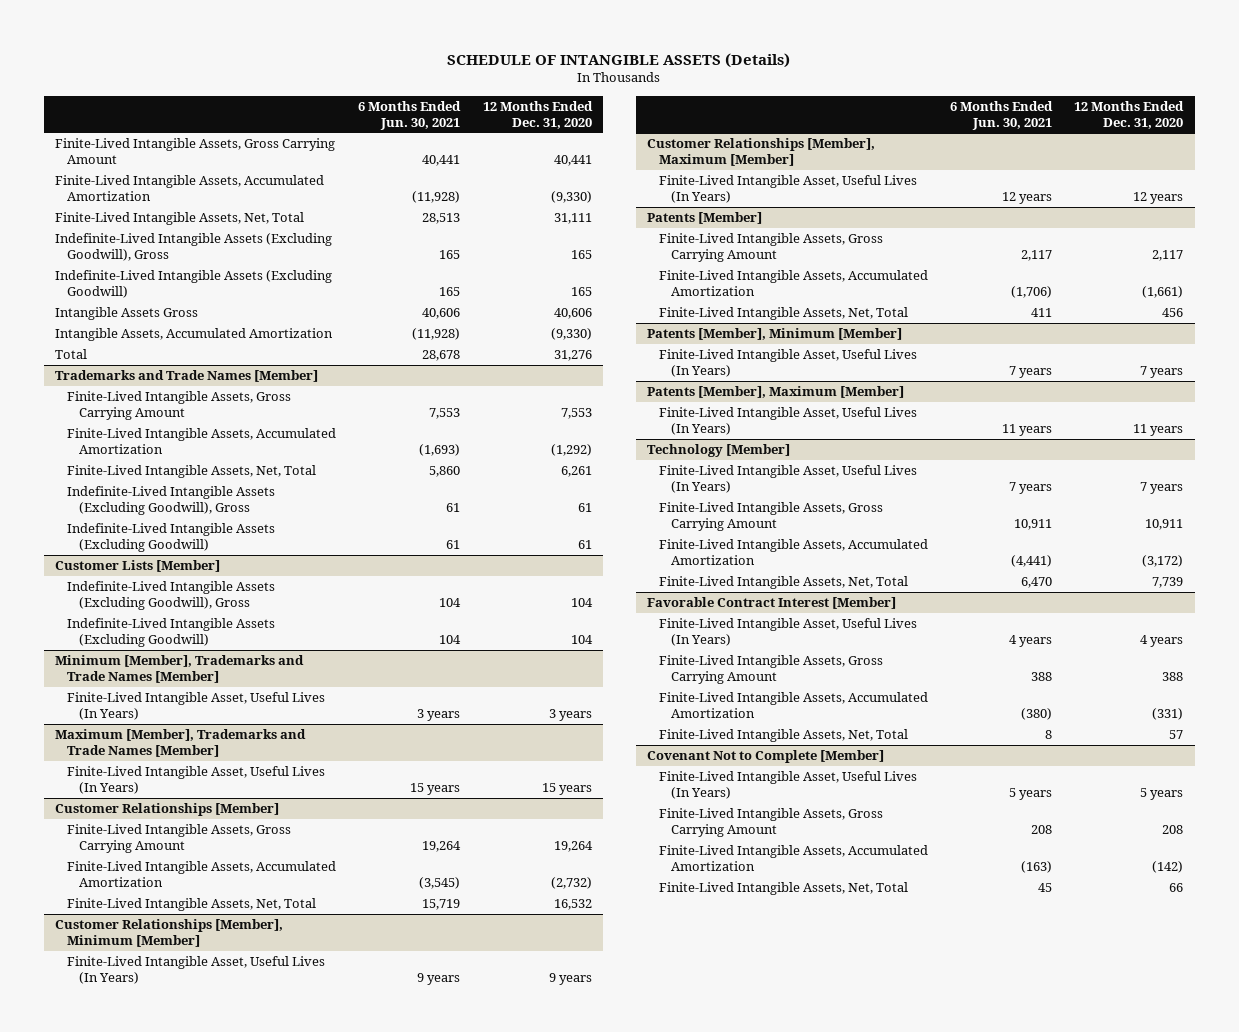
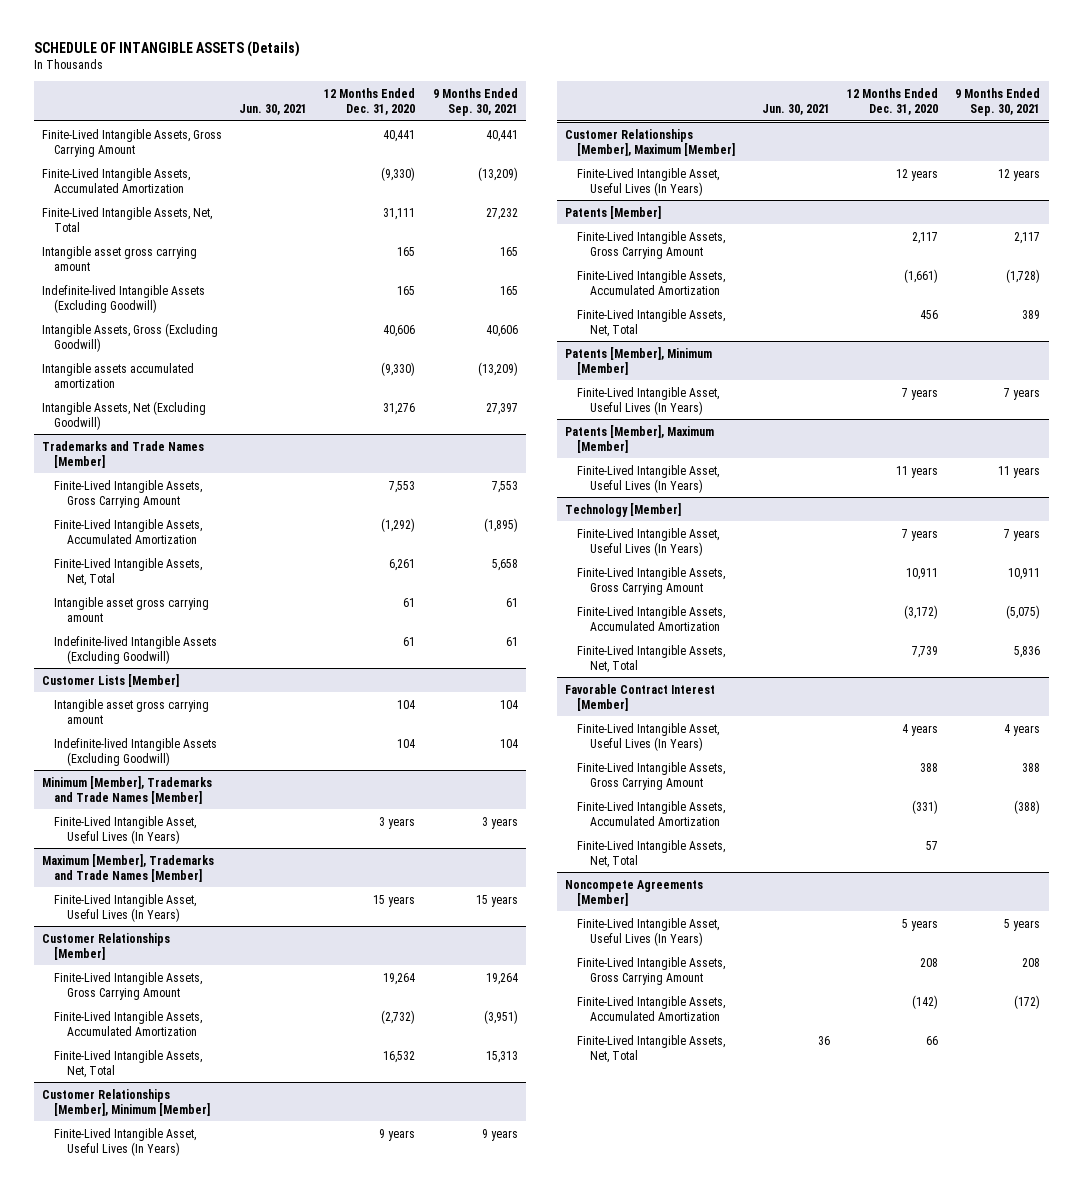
- | 6 Months Ended Jun. 30, 2021 | 12 Months Ended Dec. 31, 2020
+ | Jun. 30, 2021 | 12 Months Ended Dec. 31, 2020 | 9 Months Ended Sep. 30, 2021
- Indefinite-Lived Intangible Assets (Excluding Goodwill), Gross | 165 | 165
- Indefinite-Lived Intangible Assets (Excluding Goodwill) | 165 | 165
- Intangible Assets Gross | 40,606 | 40,606
- Intangible Assets, Accumulated Amortization | (11,928) | (9,330)
- Total | 28,678 | 31,276
+ Intangible asset gross carrying amount | | 165 | 165
+ Indefinite-lived Intangible Assets (Excluding Goodwill) | | 165 | 165
+ Intangible Assets, Gross (Excluding Goodwill) | | 40,606 | 40,606
+ Intangible assets accumulated amortization | | (9,330) | (13,209)
+ Intangible Assets, Net (Excluding Goodwill) | | 31,276 | 27,397
@ Trademarks and Trade Names [Member]
- Indefinite-Lived Intangible Assets (Excluding Goodwill), Gross | 61 | 61
- Indefinite-Lived Intangible Assets (Excluding Goodwill) | 61 | 61
+ Intangible asset gross carrying amount | | 61 | 61
+ Indefinite-lived Intangible Assets (Excluding Goodwill) | | 61 | 61
@ Customer Lists [Member]
- Indefinite-Lived Intangible Assets (Excluding Goodwill), Gross | 104 | 104
- Indefinite-Lived Intangible Assets (Excluding Goodwill) | 104 | 104
+ Intangible asset gross carrying amount | | 104 | 104
+ Indefinite-lived Intangible Assets (Excluding Goodwill) | | 104 | 104
- Covenant Not to Complete [Member]
+ Noncompete Agreements [Member]

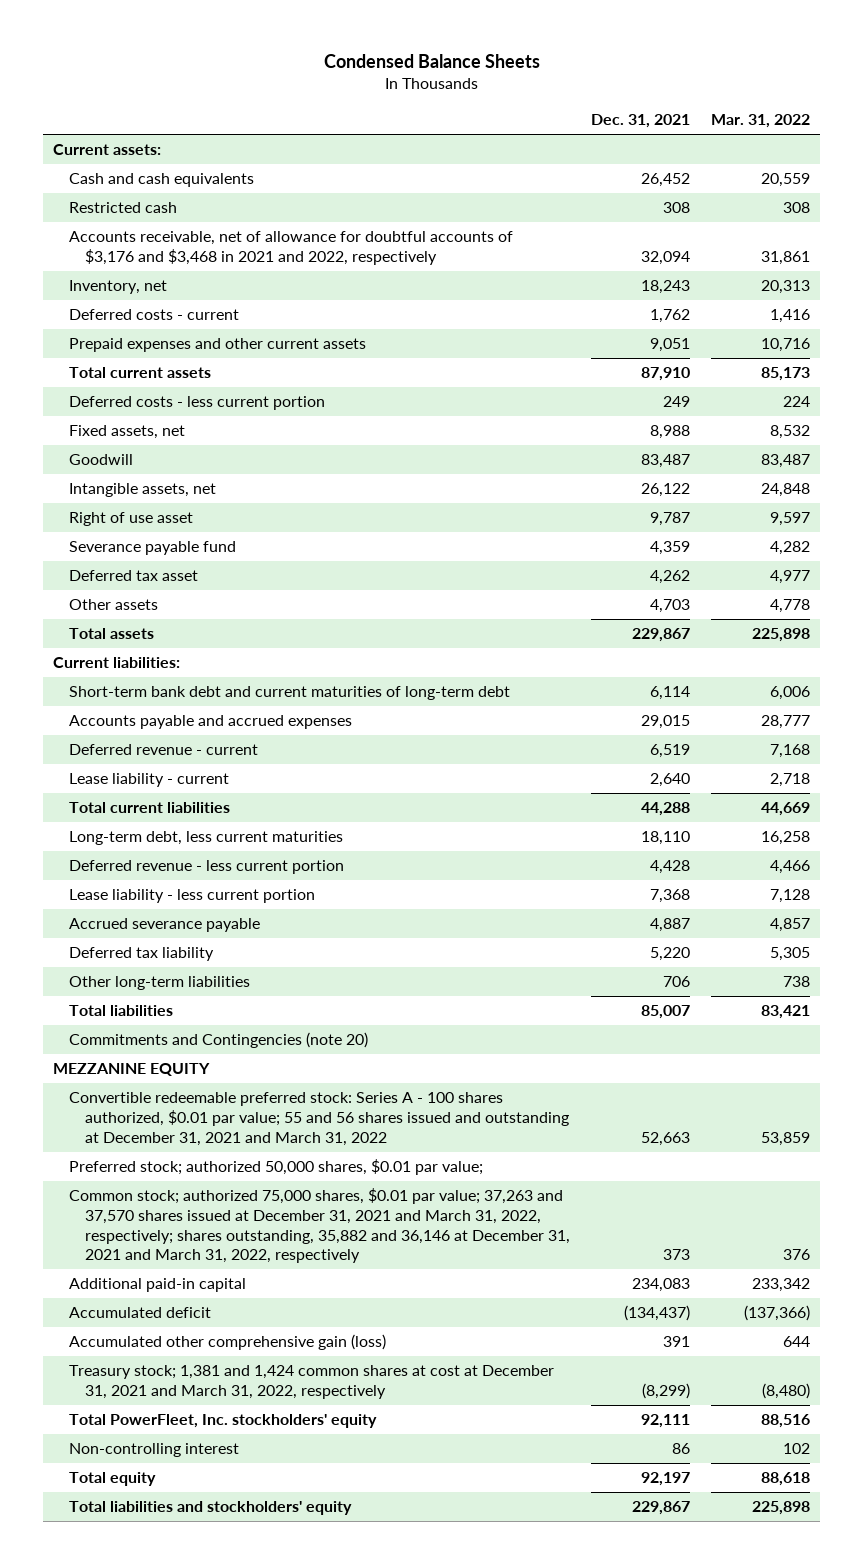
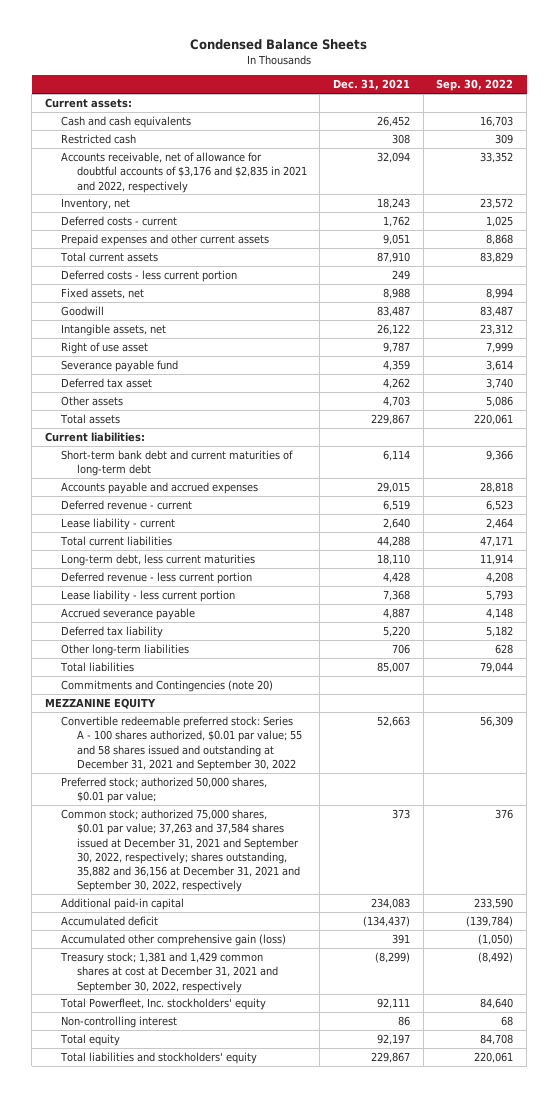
- | Dec. 31, 2021 | Mar. 31, 2022
+ | Dec. 31, 2021 | Sep. 30, 2022
- Accounts receivable, net of allowance for doubtful accounts of $3,176 and $3,468 in 2021 and 2022, respectively | 32,094 | 31,861
+ Accounts receivable, net of allowance for doubtful accounts of $3,176 and $2,835 in 2021 and 2022, respectively | 32,094 | 33,352
- Convertible redeemable preferred stock: Series A - 100 shares authorized, $0.01 par value; 55 and 56 shares issued and outstanding at December 31, 2021 and March 31, 2022 | 52,663 | 53,859
+ Convertible redeemable preferred stock: Series A - 100 shares authorized, $0.01 par value; 55 and 58 shares issued and outstanding at December 31, 2021 and September 30, 2022 | 52,663 | 56,309
- Common stock; authorized 75,000 shares, $0.01 par value; 37,263 and 37,570 shares issued at December 31, 2021 and March 31, 2022, respectively; shares outstanding, 35,882 and 36,146 at December 31, 2021 and March 31, 2022, respectively | 373 | 376
+ Common stock; authorized 75,000 shares, $0.01 par value; 37,263 and 37,584 shares issued at December 31, 2021 and September 30, 2022, respectively; shares outstanding, 35,882 and 36,156 at December 31, 2021 and September 30, 2022, respectively | 373 | 376
- Treasury stock; 1,381 and 1,424 common shares at cost at December 31, 2021 and March 31, 2022, respectively | (8,299) | (8,480)
- Total PowerFleet, Inc. stockholders' equity | 92,111 | 88,516
+ Treasury stock; 1,381 and 1,429 common shares at cost at December 31, 2021 and September 30, 2022, respectively | (8,299) | (8,492)
+ Total Powerfleet, Inc. stockholders' equity | 92,111 | 84,640

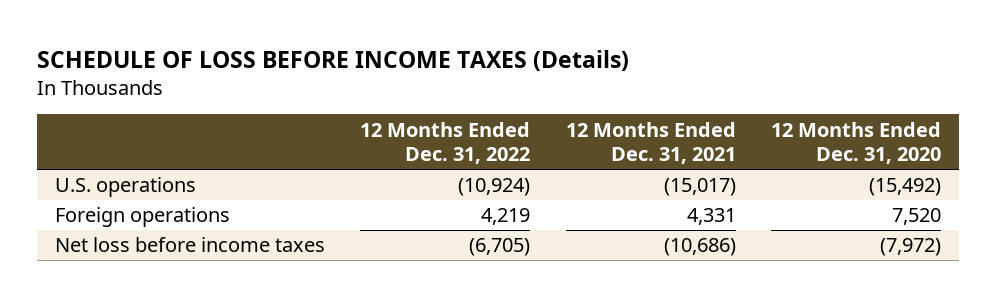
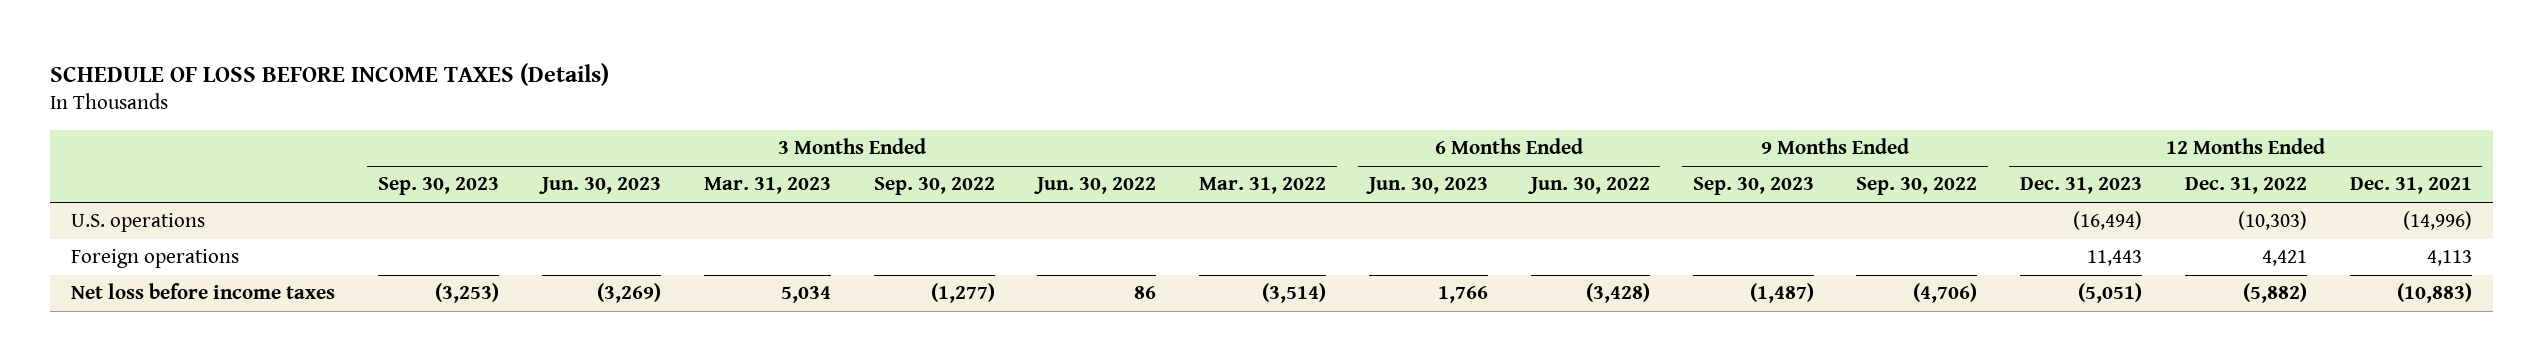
- | 12 Months Ended Dec. 31, 2022 | 12 Months Ended Dec. 31, 2021 | 12 Months Ended Dec. 31, 2020
+ | 3 Months Ended Sep. 30, 2023 | 3 Months Ended Jun. 30, 2023 | 3 Months Ended Mar. 31, 2023 | 3 Months Ended Sep. 30, 2022 | 3 Months Ended Jun. 30, 2022 | 3 Months Ended Mar. 31, 2022 | 6 Months Ended Jun. 30, 2023 | 6 Months Ended Jun. 30, 2022 | 9 Months Ended Sep. 30, 2023 | 9 Months Ended Sep. 30, 2022 | 12 Months Ended Dec. 31, 2023 | 12 Months Ended Dec. 31, 2022 | 12 Months Ended Dec. 31, 2021
- U.S. operations | (10,924) | (15,017) | (15,492)
- Foreign operations | 4,219 | 4,331 | 7,520
- Net loss before income taxes | (6,705) | (10,686) | (7,972)
+ U.S. operations | | | | | | | | | | | (16,494) | (10,303) | (14,996)
+ Foreign operations | | | | | | | | | | | 11,443 | 4,421 | 4,113
+ Net loss before income taxes | (3,253) | (3,269) | 5,034 | (1,277) | 86 | (3,514) | 1,766 | (3,428) | (1,487) | (4,706) | (5,051) | (5,882) | (10,883)

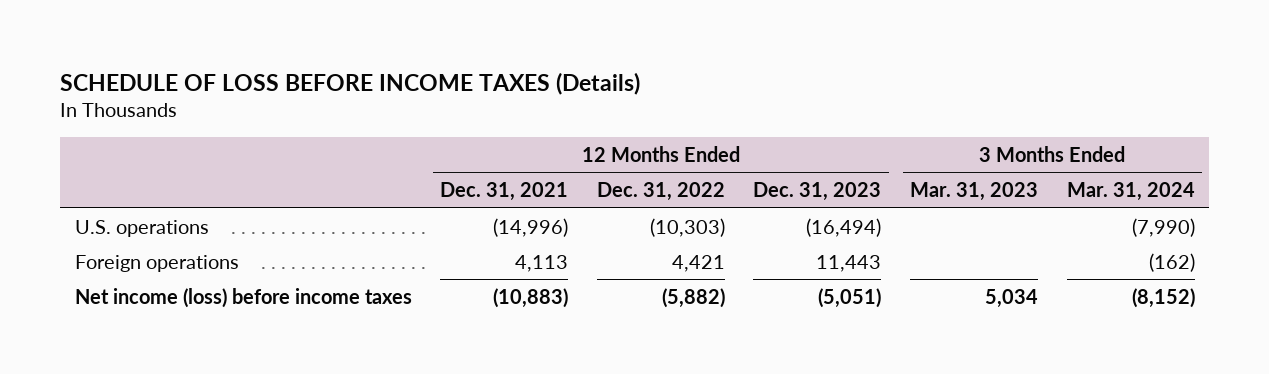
- | 3 Months Ended Sep. 30, 2023 | 3 Months Ended Jun. 30, 2023 | 3 Months Ended Mar. 31, 2023 | 3 Months Ended Sep. 30, 2022 | 3 Months Ended Jun. 30, 2022 | 3 Months Ended Mar. 31, 2022 | 6 Months Ended Jun. 30, 2023 | 6 Months Ended Jun. 30, 2022 | 9 Months Ended Sep. 30, 2023 | 9 Months Ended Sep. 30, 2022 | 12 Months Ended Dec. 31, 2023 | 12 Months Ended Dec. 31, 2022 | 12 Months Ended Dec. 31, 2021
+ | 12 Months Ended Dec. 31, 2021 | 12 Months Ended Dec. 31, 2022 | 12 Months Ended Dec. 31, 2023 | 3 Months Ended Mar. 31, 2023 | 3 Months Ended Mar. 31, 2024
- Net loss before income taxes | (3,253) | (3,269) | 5,034 | (1,277) | 86 | (3,514) | 1,766 | (3,428) | (1,487) | (4,706) | (5,051) | (5,882) | (10,883)
+ Net income (loss) before income taxes | (10,883) | (5,882) | (5,051) | 5,034 | (8,152)

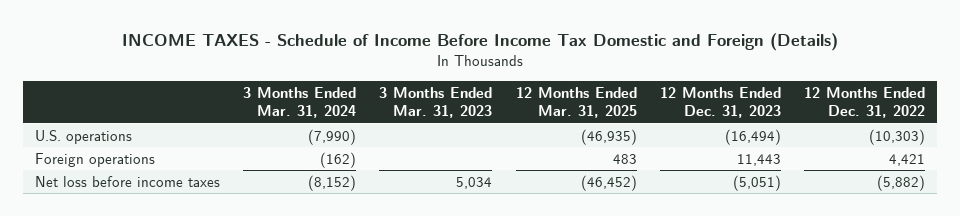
- SCHEDULE OF LOSS BEFORE INCOME TAXES (Details)
+ INCOME TAXES - Schedule of Income Before Income Tax Domestic and Foreign (Details)
- | 12 Months Ended Dec. 31, 2021 | 12 Months Ended Dec. 31, 2022 | 12 Months Ended Dec. 31, 2023 | 3 Months Ended Mar. 31, 2023 | 3 Months Ended Mar. 31, 2024
+ | 3 Months Ended Mar. 31, 2024 | 3 Months Ended Mar. 31, 2023 | 12 Months Ended Mar. 31, 2025 | 12 Months Ended Dec. 31, 2023 | 12 Months Ended Dec. 31, 2022
- Net income (loss) before income taxes | (10,883) | (5,882) | (5,051) | 5,034 | (8,152)
+ Net loss before income taxes | (8,152) | 5,034 | (46,452) | (5,051) | (5,882)

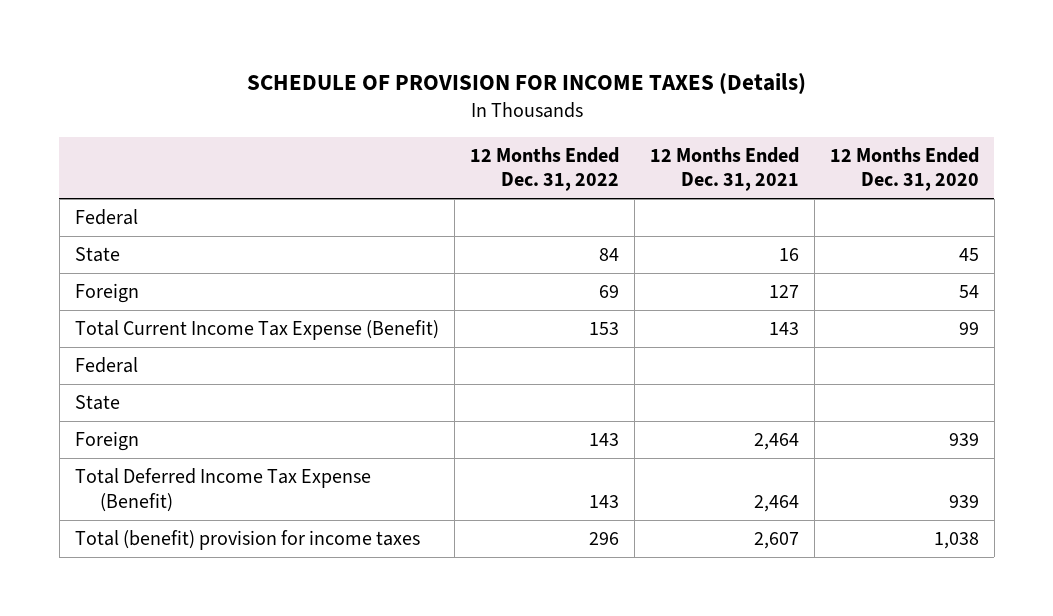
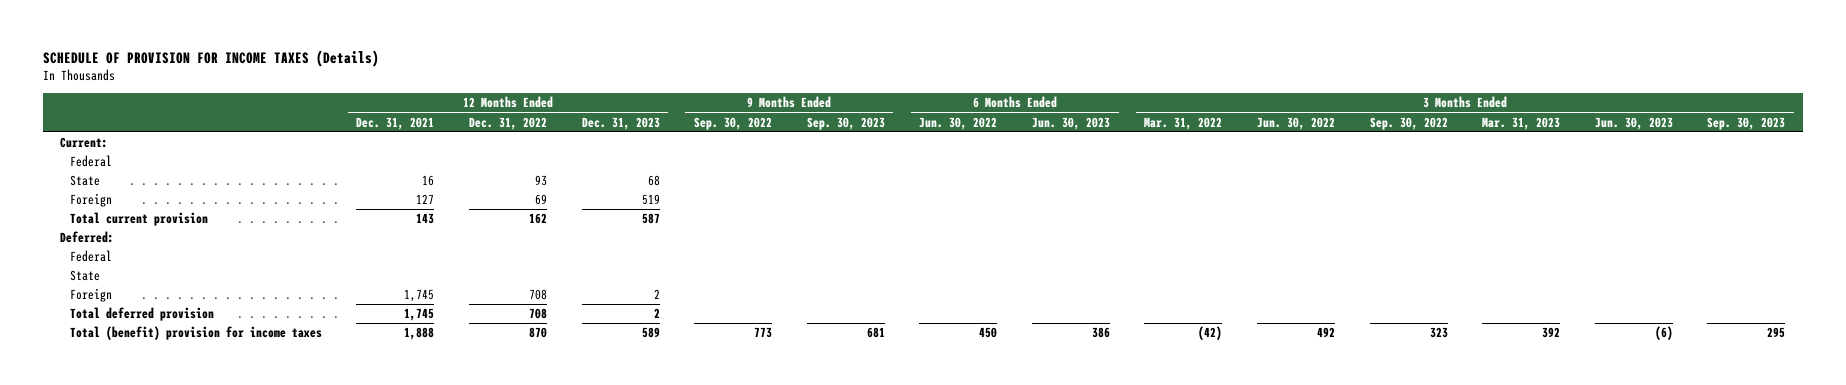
- | 12 Months Ended Dec. 31, 2022 | 12 Months Ended Dec. 31, 2021 | 12 Months Ended Dec. 31, 2020
+ | 12 Months Ended Dec. 31, 2021 | 12 Months Ended Dec. 31, 2022 | 12 Months Ended Dec. 31, 2023 | 9 Months Ended Sep. 30, 2022 | 9 Months Ended Sep. 30, 2023 | 6 Months Ended Jun. 30, 2022 | 6 Months Ended Jun. 30, 2023 | 3 Months Ended Mar. 31, 2022 | 3 Months Ended Jun. 30, 2022 | 3 Months Ended Sep. 30, 2022 | 3 Months Ended Mar. 31, 2023 | 3 Months Ended Jun. 30, 2023 | 3 Months Ended Sep. 30, 2023
+ Current:
- State | 84 | 16 | 45
+ State | 16 | 93 | 68 | | | | | | | | | |
- Total Current Income Tax Expense (Benefit) | 153 | 143 | 99
+ Total current provision | 143 | 162 | 587 | | | | | | | | | |
+ Deferred:
- Foreign | 143 | 2,464 | 939
- Total Deferred Income Tax Expense (Benefit) | 143 | 2,464 | 939
- Total (benefit) provision for income taxes | 296 | 2,607 | 1,038
+ Foreign | 1,745 | 708 | 2 | | | | | | | | | |
+ Total deferred provision | 1,745 | 708 | 2 | | | | | | | | | |
+ Total (benefit) provision for income taxes | 1,888 | 870 | 589 | 773 | 681 | 450 | 386 | (42) | 492 | 323 | 392 | (6) | 295

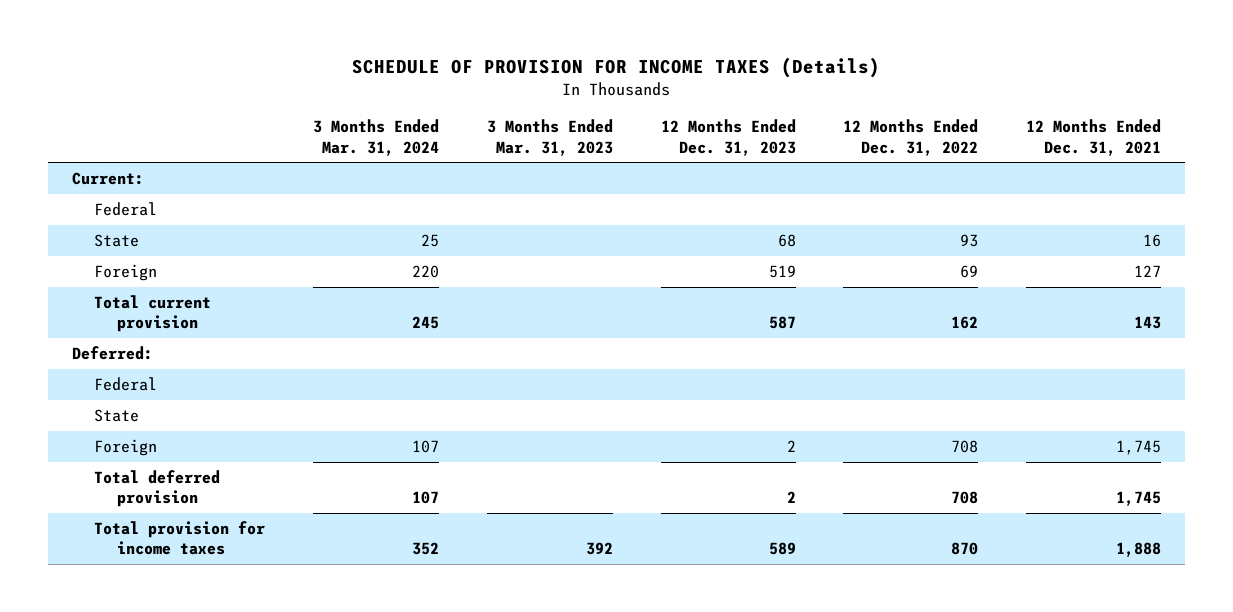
- | 12 Months Ended Dec. 31, 2021 | 12 Months Ended Dec. 31, 2022 | 12 Months Ended Dec. 31, 2023 | 9 Months Ended Sep. 30, 2022 | 9 Months Ended Sep. 30, 2023 | 6 Months Ended Jun. 30, 2022 | 6 Months Ended Jun. 30, 2023 | 3 Months Ended Mar. 31, 2022 | 3 Months Ended Jun. 30, 2022 | 3 Months Ended Sep. 30, 2022 | 3 Months Ended Mar. 31, 2023 | 3 Months Ended Jun. 30, 2023 | 3 Months Ended Sep. 30, 2023
+ | 3 Months Ended Mar. 31, 2024 | 3 Months Ended Mar. 31, 2023 | 12 Months Ended Dec. 31, 2023 | 12 Months Ended Dec. 31, 2022 | 12 Months Ended Dec. 31, 2021
- Total (benefit) provision for income taxes | 1,888 | 870 | 589 | 773 | 681 | 450 | 386 | (42) | 492 | 323 | 392 | (6) | 295
+ Total provision for income taxes | 352 | 392 | 589 | 870 | 1,888

